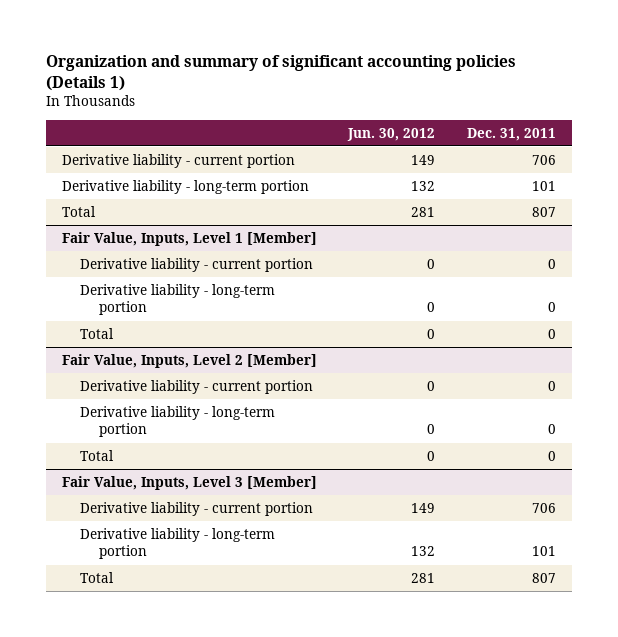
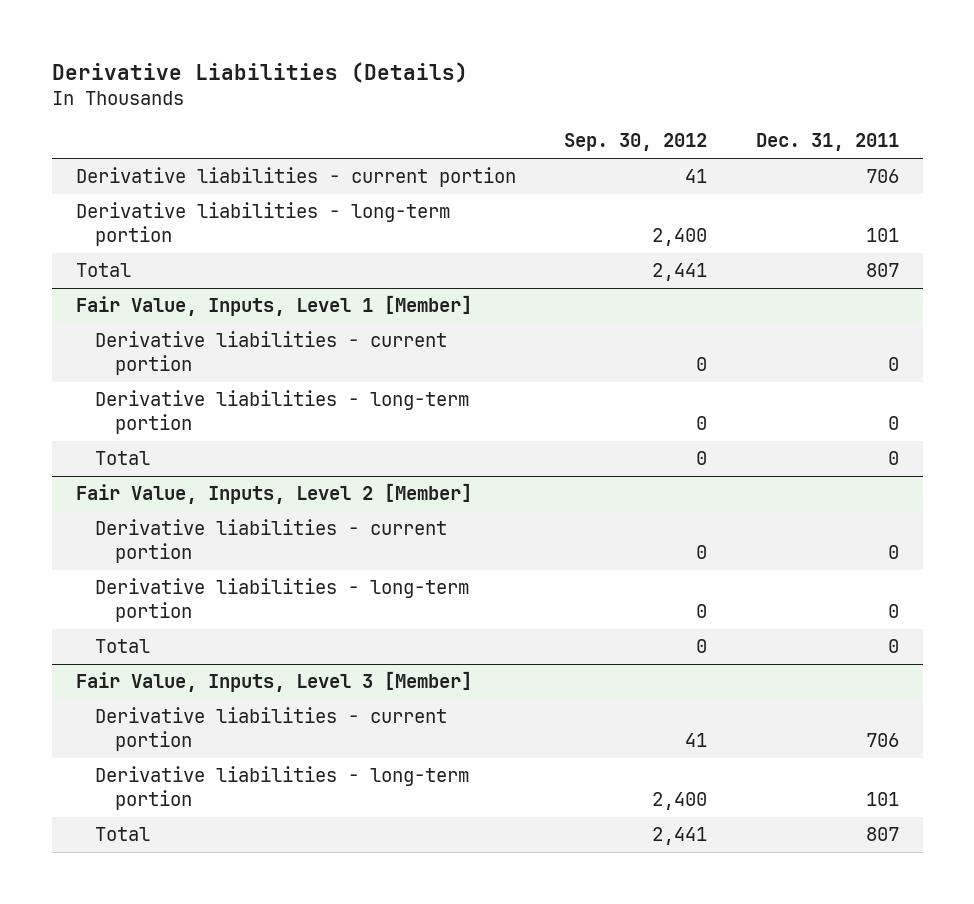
- Organization and summary of significant accounting policies (Details 1)
+ Derivative Liabilities (Details)
- | Jun. 30, 2012 | Dec. 31, 2011
+ | Sep. 30, 2012 | Dec. 31, 2011
- Derivative liability - current portion | 149 | 706
- Derivative liability - long-term portion | 132 | 101
+ Derivative liabilities - current portion | 41 | 706
+ Derivative liabilities - long-term portion | 2,400 | 101
@ Fair Value, Inputs, Level 1 [Member]
- Derivative liability - current portion | 0 | 0
- Derivative liability - long-term portion | 0 | 0
+ Derivative liabilities - current portion | 0 | 0
+ Derivative liabilities - long-term portion | 0 | 0
@ Fair Value, Inputs, Level 2 [Member]
- Derivative liability - current portion | 0 | 0
- Derivative liability - long-term portion | 0 | 0
+ Derivative liabilities - current portion | 0 | 0
+ Derivative liabilities - long-term portion | 0 | 0
@ Fair Value, Inputs, Level 3 [Member]
- Derivative liability - current portion | 149 | 706
- Derivative liability - long-term portion | 132 | 101
+ Derivative liabilities - current portion | 41 | 706
+ Derivative liabilities - long-term portion | 2,400 | 101

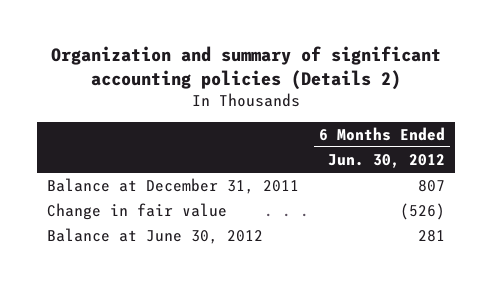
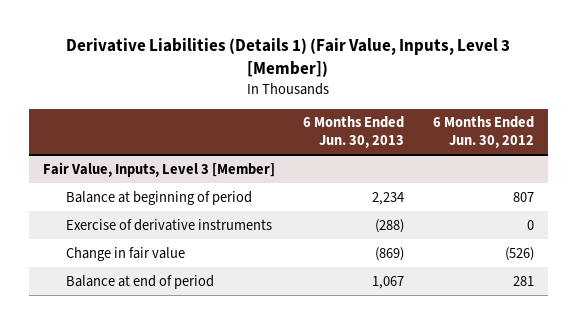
- Organization and summary of significant accounting policies (Details 2)
+ Derivative Liabilities (Details 1) (Fair Value, Inputs, Level 3 [Member])
- | 6 Months Ended Jun. 30, 2012
+ | 6 Months Ended Jun. 30, 2013 | 6 Months Ended Jun. 30, 2012
- Balance at December 31, 2011 | 807
+ Fair Value, Inputs, Level 3 [Member]
+ Balance at beginning of period | 2,234 | 807
+ Exercise of derivative instruments | (288) | 0
- Balance at June 30, 2012 | 281
+ Balance at end of period | 1,067 | 281

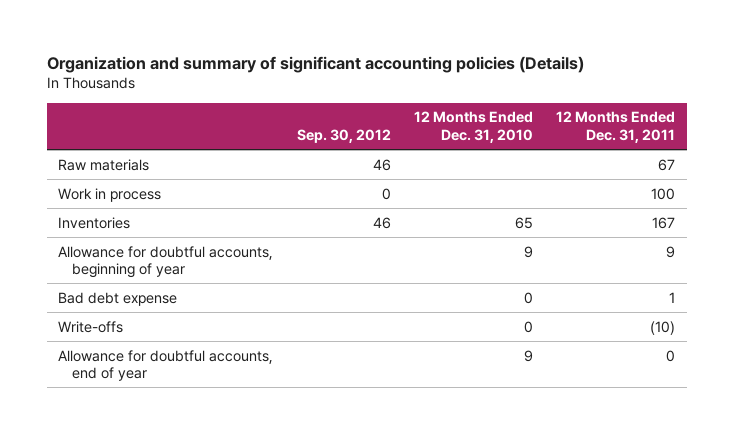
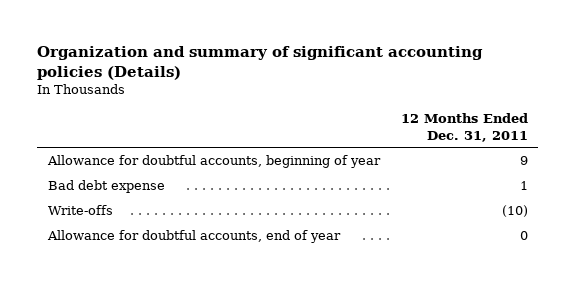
- | Sep. 30, 2012 | 12 Months Ended Dec. 31, 2010 | 12 Months Ended Dec. 31, 2011
+ | 12 Months Ended Dec. 31, 2011
- Raw materials | 46 | | 67
- Work in process | 0 | | 100
- Inventories | 46 | 65 | 167

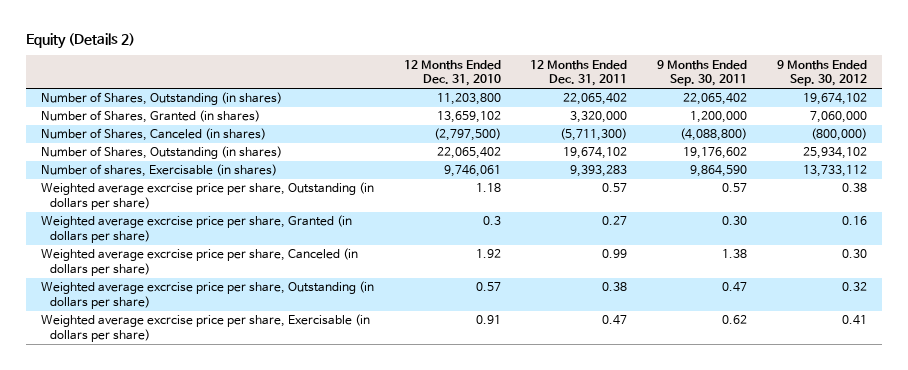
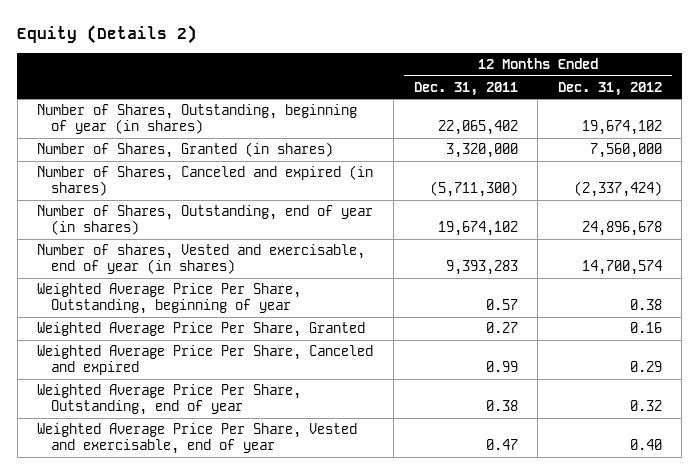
- | 12 Months Ended Dec. 31, 2010 | 12 Months Ended Dec. 31, 2011 | 9 Months Ended Sep. 30, 2011 | 9 Months Ended Sep. 30, 2012
+ | 12 Months Ended Dec. 31, 2011 | 12 Months Ended Dec. 31, 2012
- Number of Shares, Outstanding (in shares) | 11,203,800 | 22,065,402 | 22,065,402 | 19,674,102
+ Number of Shares, Outstanding, beginning of year (in shares) | 22,065,402 | 19,674,102
- Number of Shares, Canceled (in shares) | (2,797,500) | (5,711,300) | (4,088,800) | (800,000)
- Number of Shares, Outstanding (in shares) | 22,065,402 | 19,674,102 | 19,176,602 | 25,934,102
- Number of shares, Exercisable (in shares) | 9,746,061 | 9,393,283 | 9,864,590 | 13,733,112
- Weighted average excrcise price per share, Outstanding (in dollars per share) | 1.18 | 0.57 | 0.57 | 0.38
- Weighted average excrcise price per share, Granted (in dollars per share) | 0.3 | 0.27 | 0.30 | 0.16
- Weighted average excrcise price per share, Canceled (in dollars per share) | 1.92 | 0.99 | 1.38 | 0.30
- Weighted average excrcise price per share, Outstanding (in dollars per share) | 0.57 | 0.38 | 0.47 | 0.32
- Weighted average excrcise price per share, Exercisable (in dollars per share) | 0.91 | 0.47 | 0.62 | 0.41
+ Number of Shares, Canceled and expired (in shares) | (5,711,300) | (2,337,424)
+ Number of Shares, Outstanding, end of year (in shares) | 19,674,102 | 24,896,678
+ Number of shares, Vested and exercisable, end of year (in shares) | 9,393,283 | 14,700,574
+ Weighted Average Price Per Share, Outstanding, beginning of year | 0.57 | 0.38
+ Weighted Average Price Per Share, Granted | 0.27 | 0.16
+ Weighted Average Price Per Share, Canceled and expired | 0.99 | 0.29
+ Weighted Average Price Per Share, Outstanding, end of year | 0.38 | 0.32
+ Weighted Average Price Per Share, Vested and exercisable, end of year | 0.47 | 0.40

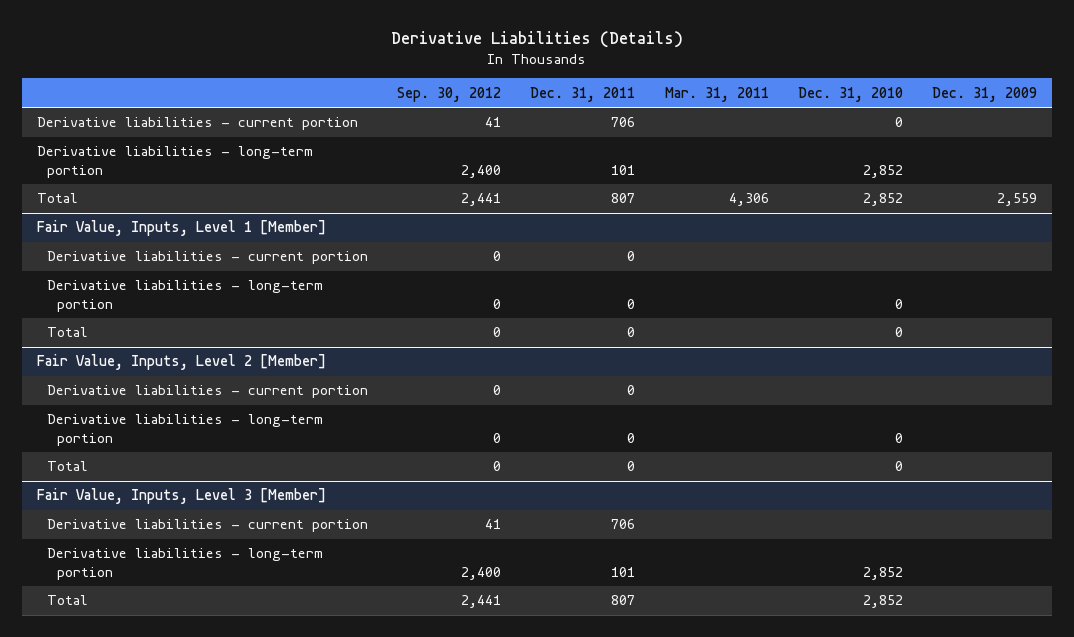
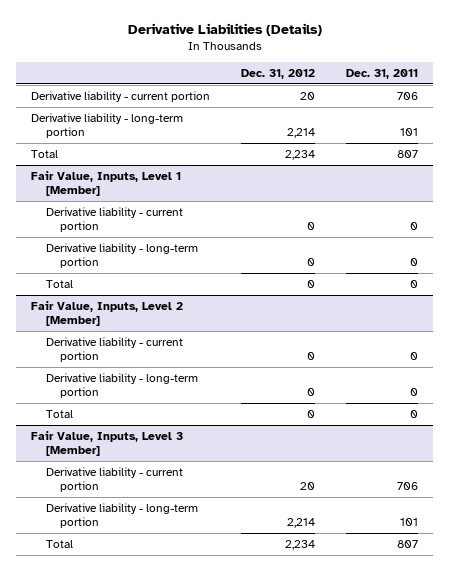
- | Sep. 30, 2012 | Dec. 31, 2011 | Mar. 31, 2011 | Dec. 31, 2010 | Dec. 31, 2009
+ | Dec. 31, 2012 | Dec. 31, 2011
- Derivative liabilities - current portion | 41 | 706 | | 0 |
- Derivative liabilities - long-term portion | 2,400 | 101 | | 2,852 |
+ Derivative liability - current portion | 20 | 706
+ Derivative liability - long-term portion | 2,214 | 101
@ Fair Value, Inputs, Level 1 [Member]
- Derivative liabilities - current portion | 0 | 0 | | |
- Derivative liabilities - long-term portion | 0 | 0 | | 0 |
+ Derivative liability - current portion | 0 | 0
+ Derivative liability - long-term portion | 0 | 0
@ Fair Value, Inputs, Level 2 [Member]
- Derivative liabilities - current portion | 0 | 0 | | |
- Derivative liabilities - long-term portion | 0 | 0 | | 0 |
+ Derivative liability - current portion | 0 | 0
+ Derivative liability - long-term portion | 0 | 0
@ Fair Value, Inputs, Level 3 [Member]
- Derivative liabilities - current portion | 41 | 706 | | |
- Derivative liabilities - long-term portion | 2,400 | 101 | | 2,852 |
+ Derivative liability - current portion | 20 | 706
+ Derivative liability - long-term portion | 2,214 | 101

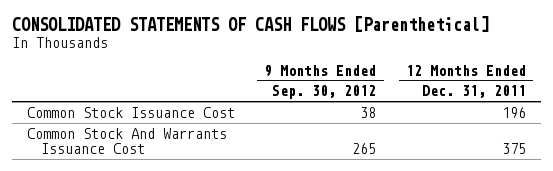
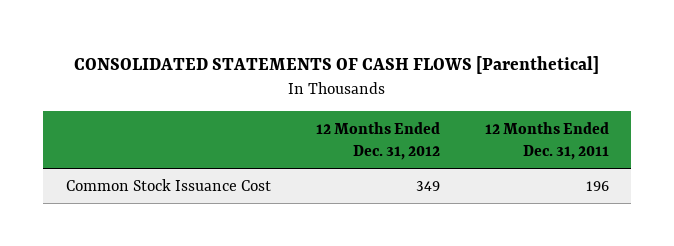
- | 9 Months Ended Sep. 30, 2012 | 12 Months Ended Dec. 31, 2011
+ | 12 Months Ended Dec. 31, 2012 | 12 Months Ended Dec. 31, 2011
- Common Stock And Warrants Issuance Cost | 265 | 375

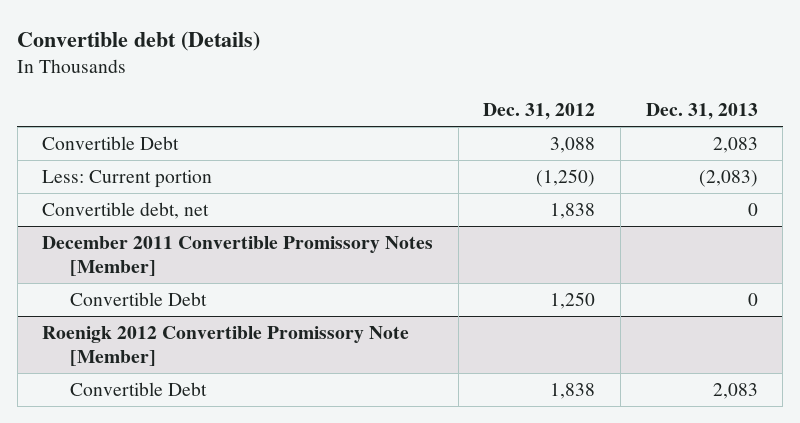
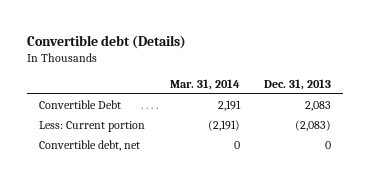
- | Dec. 31, 2012 | Dec. 31, 2013
+ | Mar. 31, 2014 | Dec. 31, 2013
- December 2011 Convertible Promissory Notes [Member]
- Convertible Debt | 1,250 | 0
- Roenigk 2012 Convertible Promissory Note [Member]
- Convertible Debt | 1,838 | 2,083

